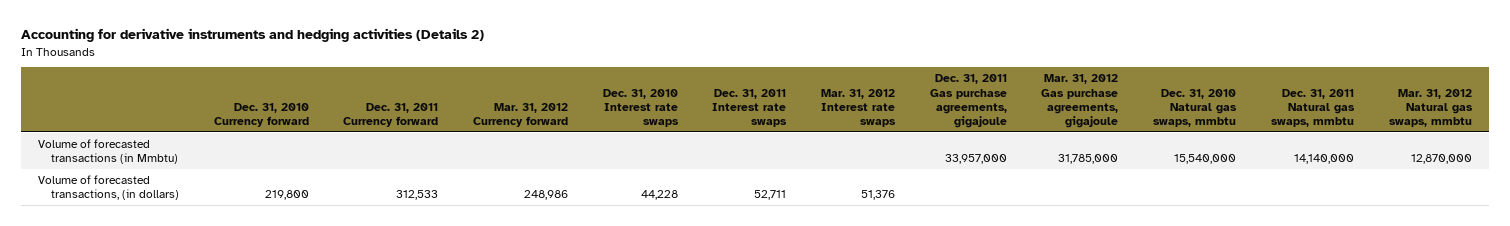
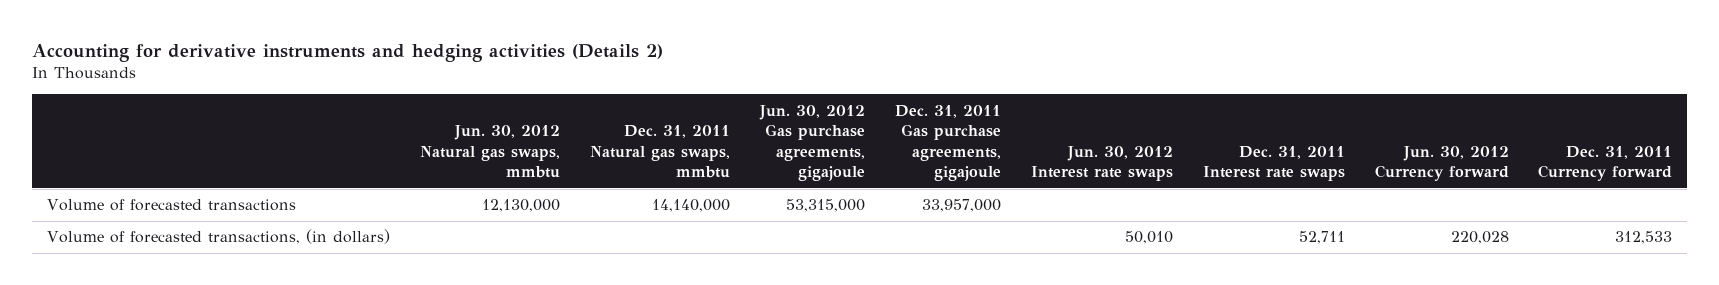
- | Dec. 31, 2010 Currency forward | Dec. 31, 2011 Currency forward | Mar. 31, 2012 Currency forward | Dec. 31, 2010 Interest rate swaps | Dec. 31, 2011 Interest rate swaps | Mar. 31, 2012 Interest rate swaps | Dec. 31, 2011 Gas purchase agreements, gigajoule | Mar. 31, 2012 Gas purchase agreements, gigajoule | Dec. 31, 2010 Natural gas swaps, mmbtu | Dec. 31, 2011 Natural gas swaps, mmbtu | Mar. 31, 2012 Natural gas swaps, mmbtu
+ | Jun. 30, 2012 Natural gas swaps, mmbtu | Dec. 31, 2011 Natural gas swaps, mmbtu | Jun. 30, 2012 Gas purchase agreements, gigajoule | Dec. 31, 2011 Gas purchase agreements, gigajoule | Jun. 30, 2012 Interest rate swaps | Dec. 31, 2011 Interest rate swaps | Jun. 30, 2012 Currency forward | Dec. 31, 2011 Currency forward
- Volume of forecasted transactions (in Mmbtu) | | | | | | | 33,957,000 | 31,785,000 | 15,540,000 | 14,140,000 | 12,870,000
+ Volume of forecasted transactions | 12,130,000 | 14,140,000 | 53,315,000 | 33,957,000 | | | |

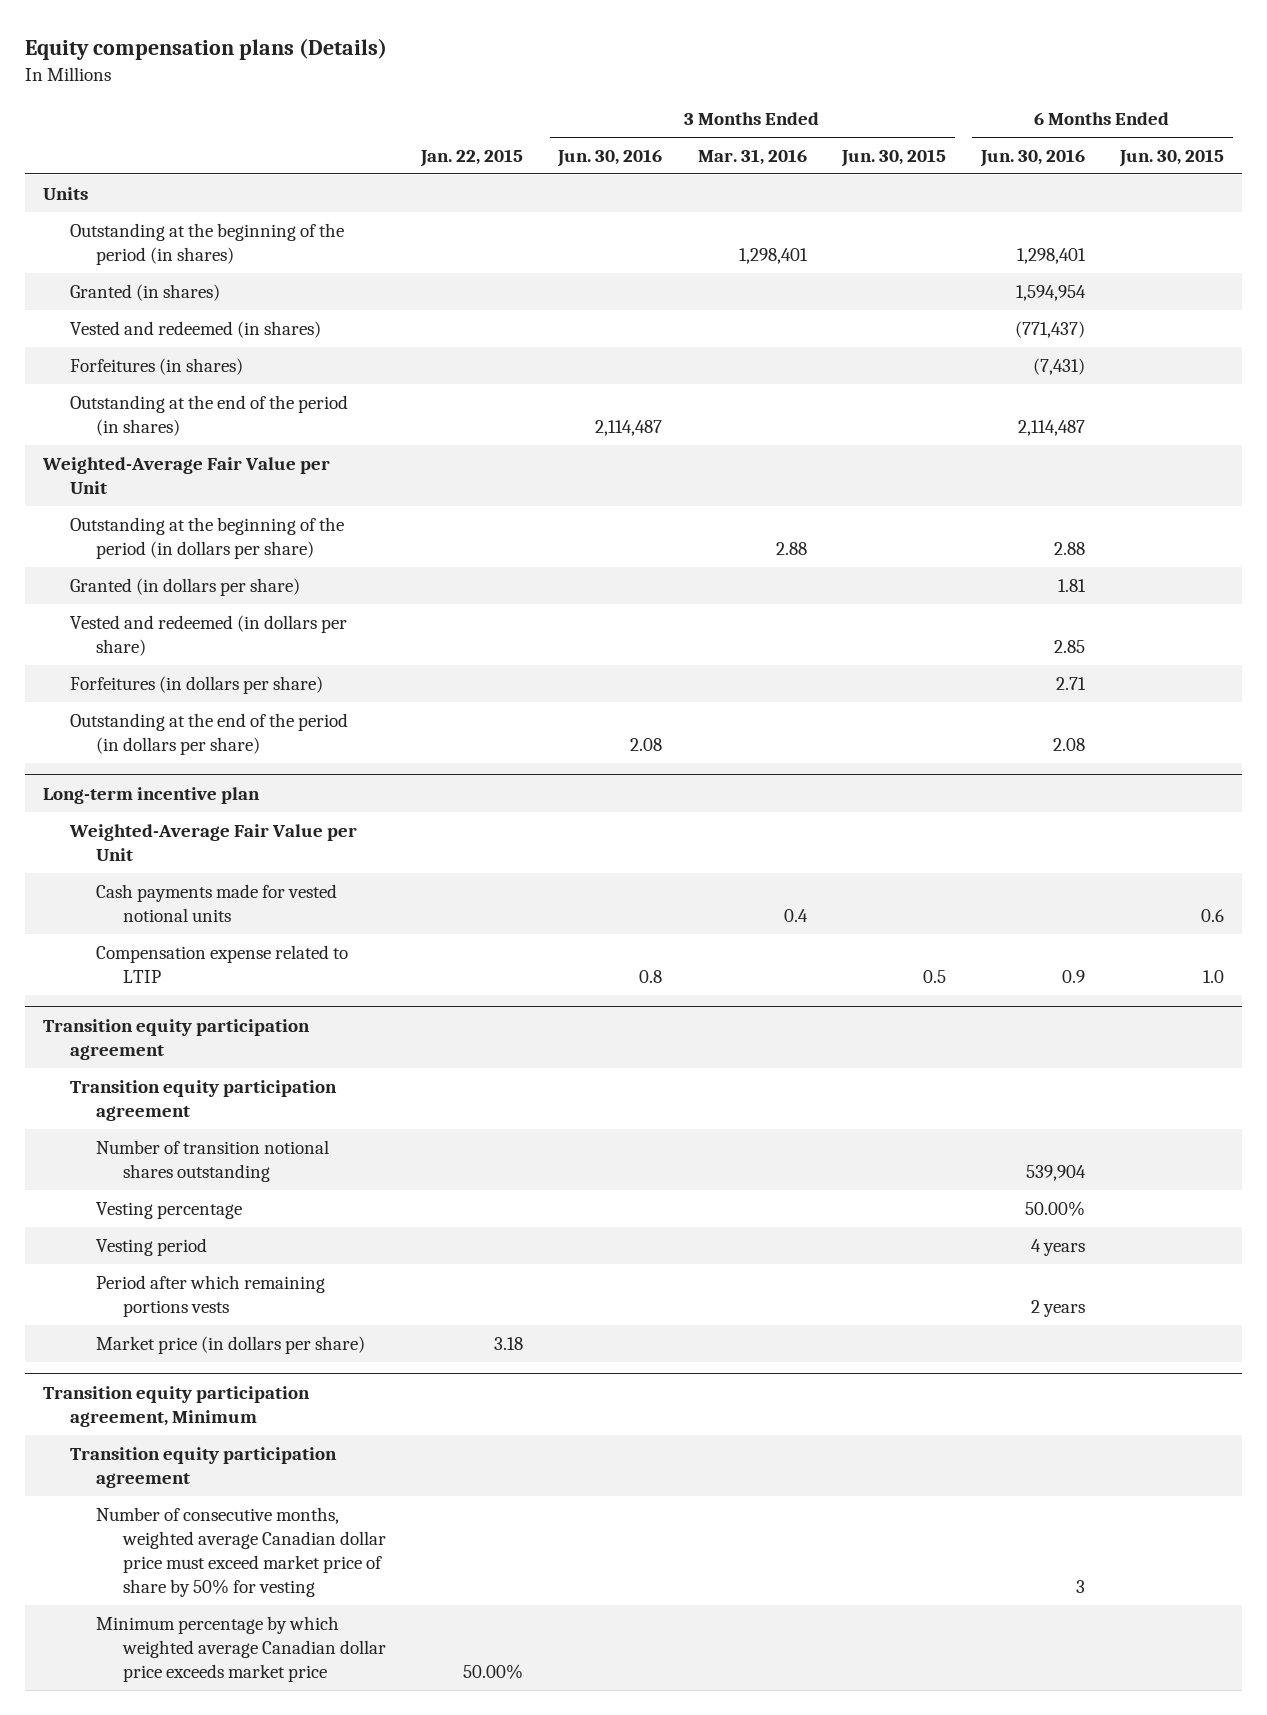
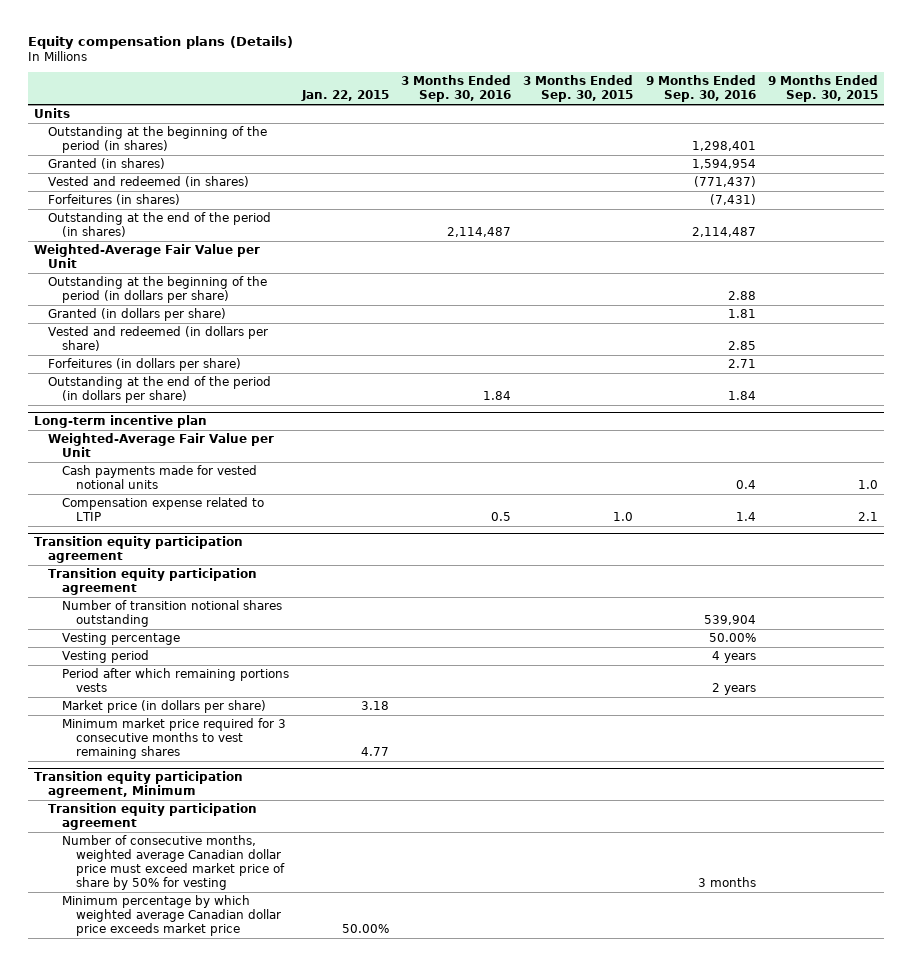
- | Jan. 22, 2015 | 3 Months Ended Jun. 30, 2016 | 3 Months Ended Mar. 31, 2016 | 3 Months Ended Jun. 30, 2015 | 6 Months Ended Jun. 30, 2016 | 6 Months Ended Jun. 30, 2015
+ | Jan. 22, 2015 | 3 Months Ended Sep. 30, 2016 | 3 Months Ended Sep. 30, 2015 | 9 Months Ended Sep. 30, 2016 | 9 Months Ended Sep. 30, 2015
@ Transition equity participation agreement
+ Minimum market price required for 3 consecutive months to vest remaining shares | 4.77 | | | |

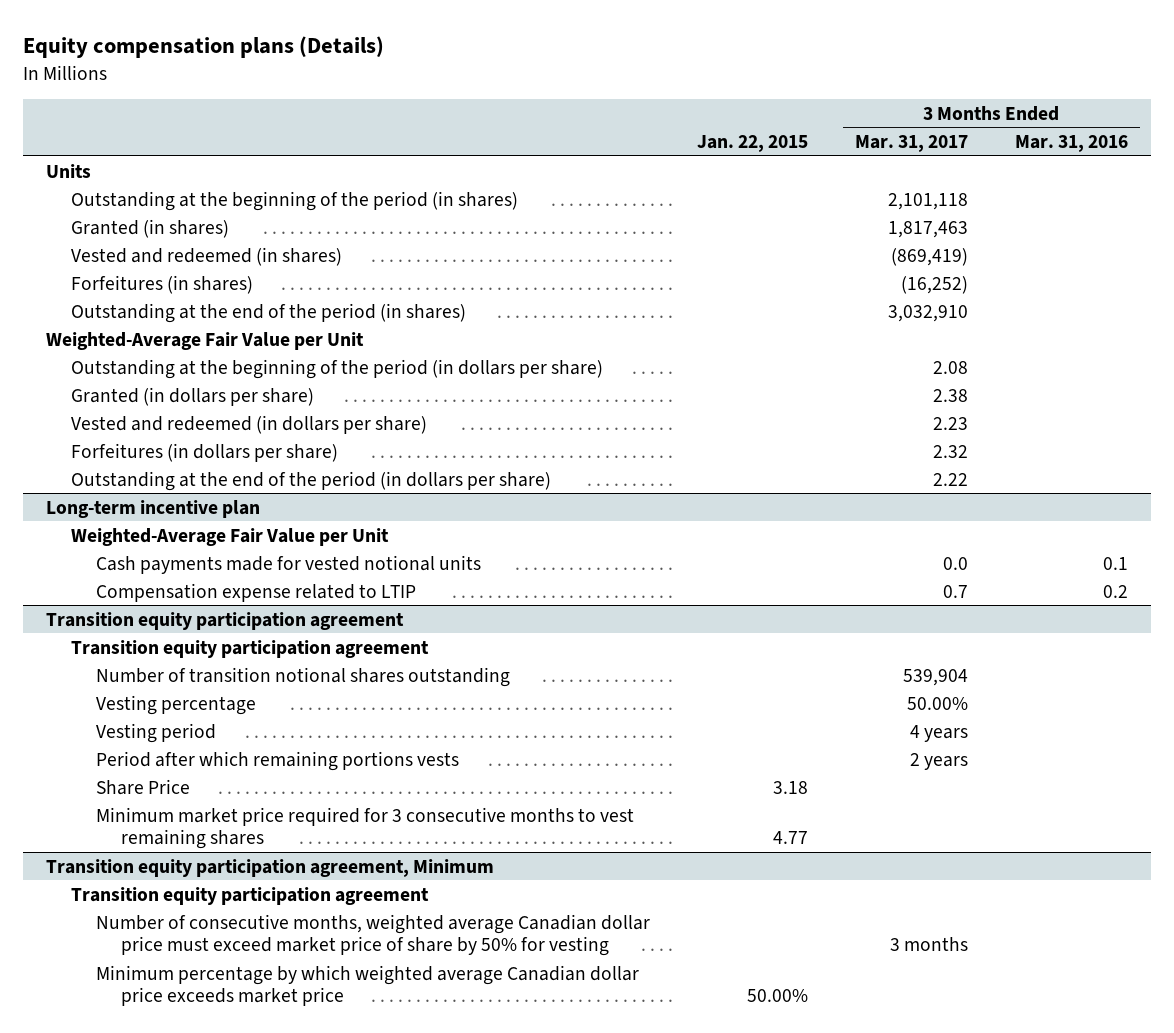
- | Jan. 22, 2015 | 3 Months Ended Sep. 30, 2016 | 3 Months Ended Sep. 30, 2015 | 9 Months Ended Sep. 30, 2016 | 9 Months Ended Sep. 30, 2015
+ | Jan. 22, 2015 | 3 Months Ended Mar. 31, 2017 | 3 Months Ended Mar. 31, 2016
@ Transition equity participation agreement
- Market price (in dollars per share) | 3.18 | | | |
+ Share Price | 3.18 | |

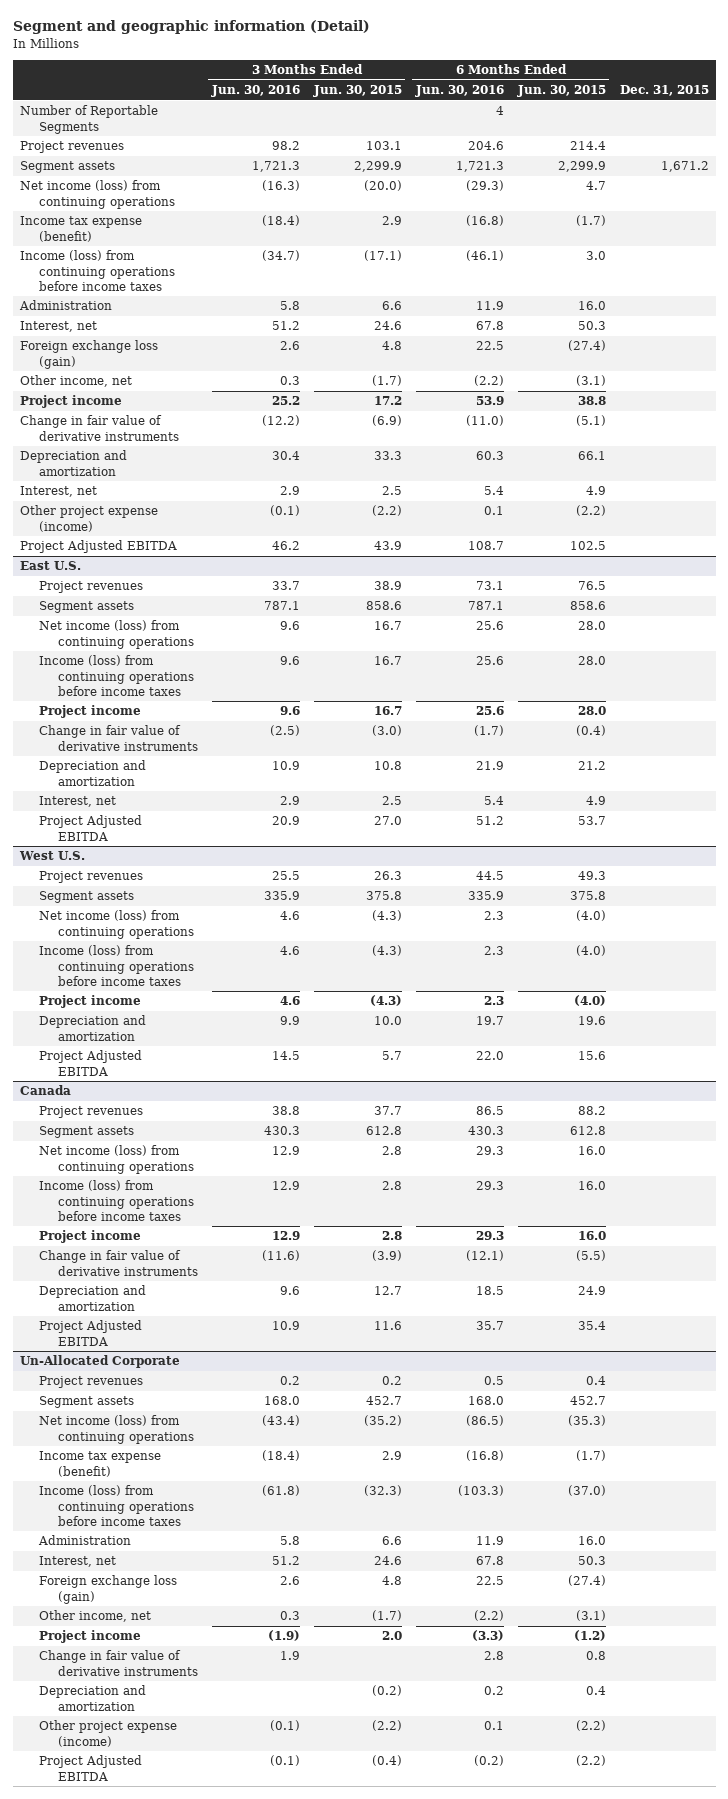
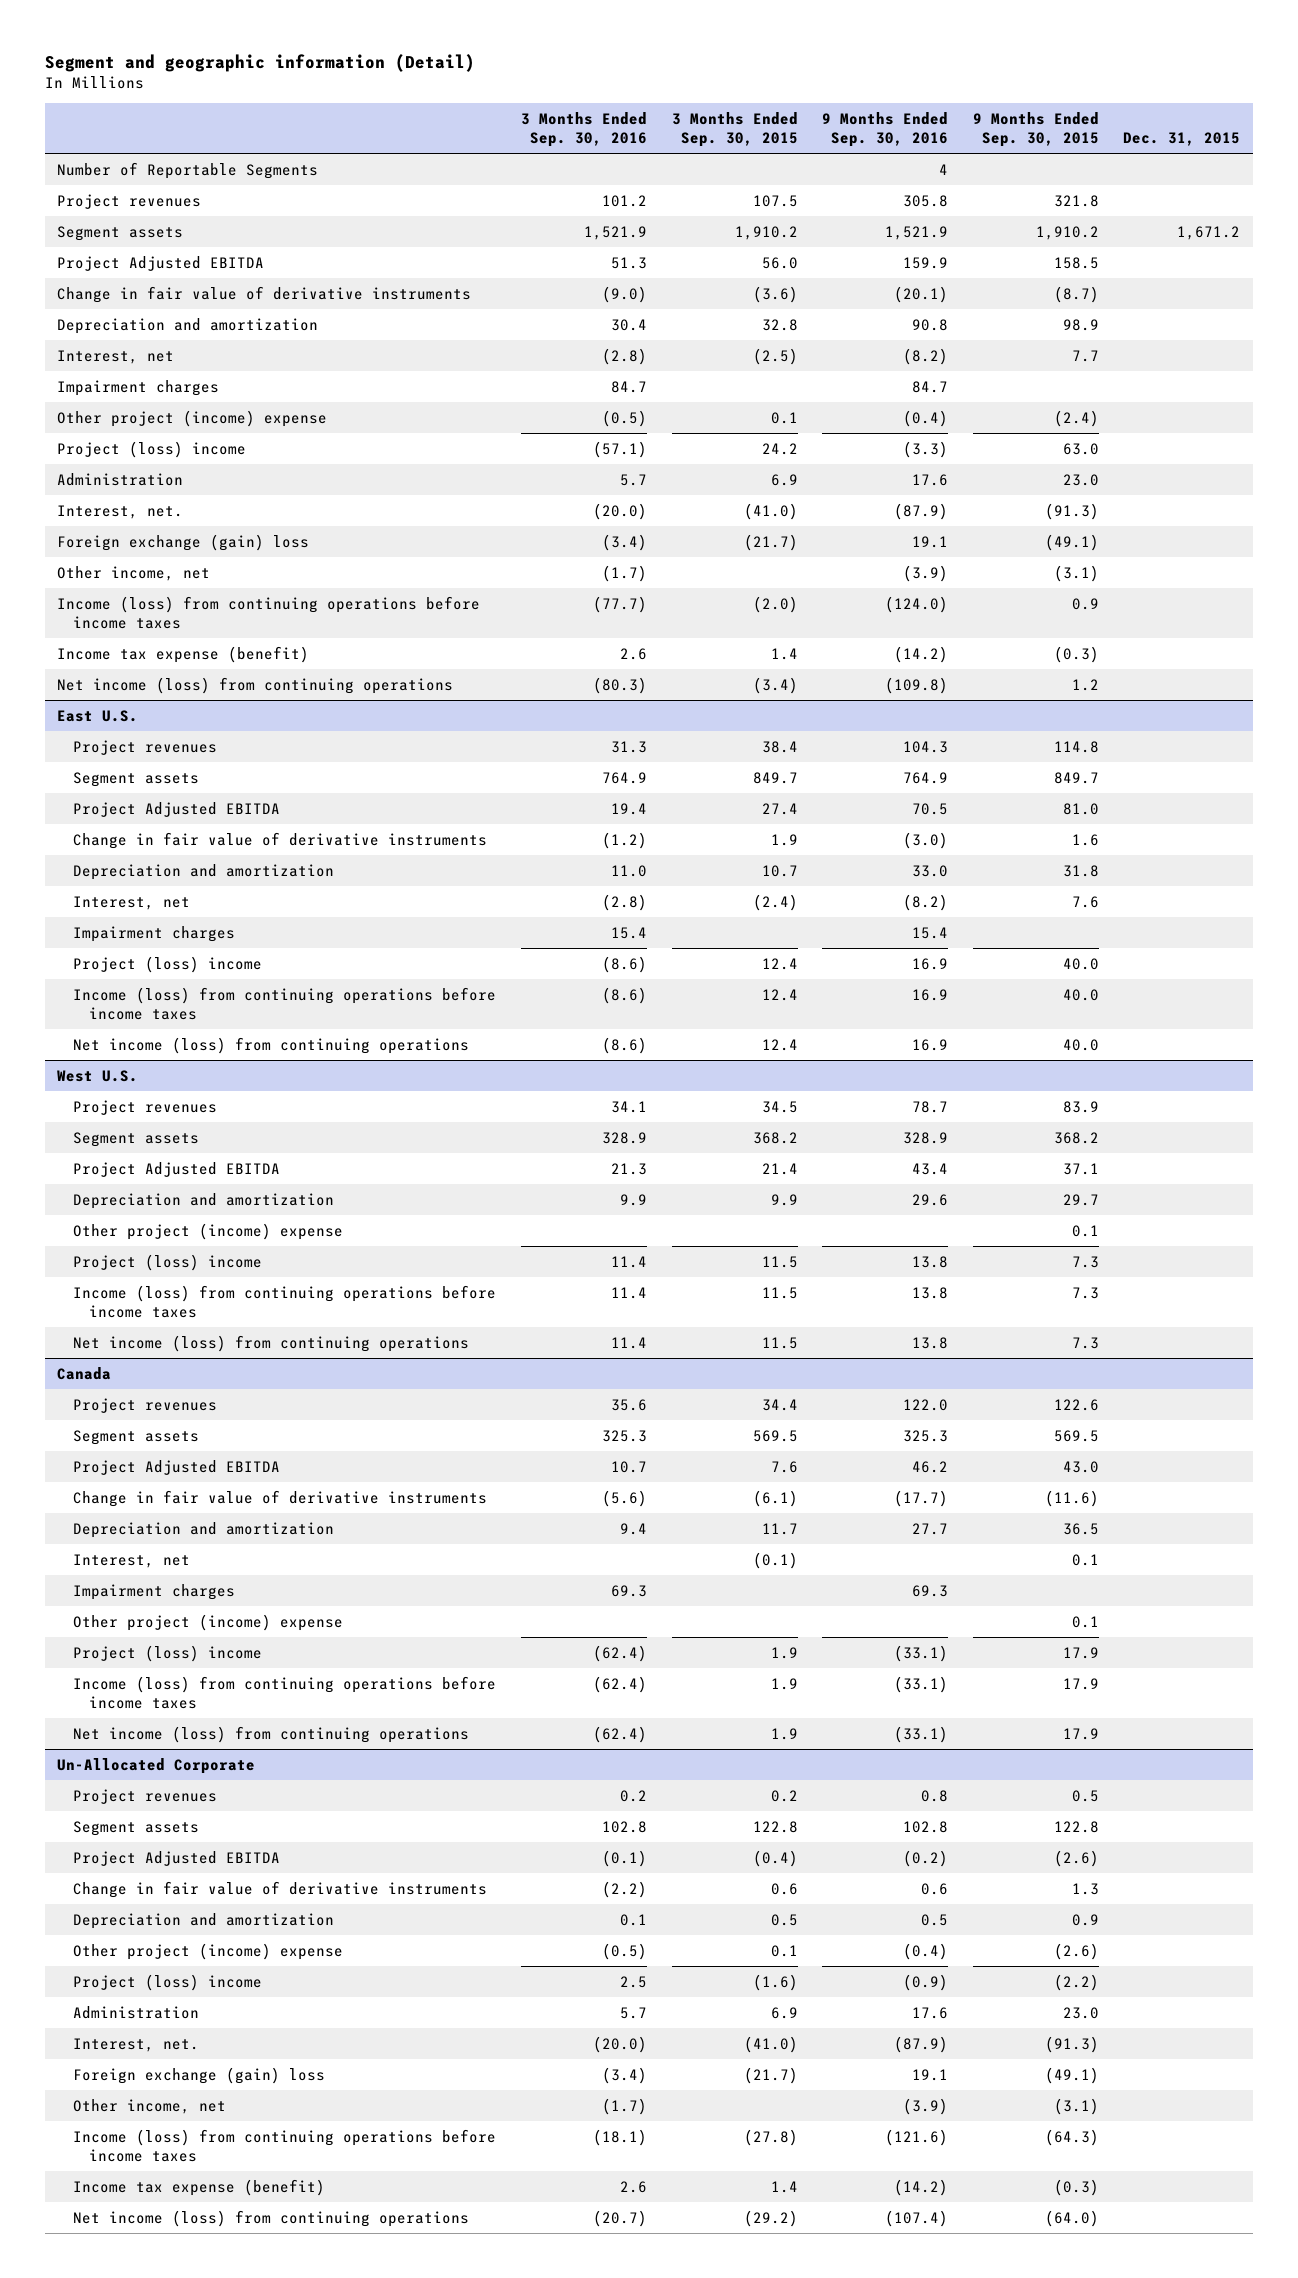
- | 3 Months Ended Jun. 30, 2016 | 3 Months Ended Jun. 30, 2015 | 6 Months Ended Jun. 30, 2016 | 6 Months Ended Jun. 30, 2015 | Dec. 31, 2015
+ | 3 Months Ended Sep. 30, 2016 | 3 Months Ended Sep. 30, 2015 | 9 Months Ended Sep. 30, 2016 | 9 Months Ended Sep. 30, 2015 | Dec. 31, 2015
- Interest, net | 51.2 | 24.6 | 67.8 | 50.3 |
- Foreign exchange loss (gain) | 2.6 | 4.8 | 22.5 | (27.4) |
- Project income | 25.2 | 17.2 | 53.9 | 38.8 |
moved up: Project Adjusted EBITDA | 51.3 | 56.0 | 159.9 | 158.5 |
- Other project expense (income) | (0.1) | (2.2) | 0.1 | (2.2) |
+ Impairment charges | 84.7 | | 84.7 | |
+ Other project (income) expense | (0.5) | 0.1 | (0.4) | (2.4) |
+ Project (loss) income | (57.1) | 24.2 | (3.3) | 63.0 |
moved down: Administration | 5.7 | 6.9 | 17.6 | 23.0 |
+ Interest, net. | (20.0) | (41.0) | (87.9) | (91.3) |
+ Foreign exchange (gain) loss | (3.4) | (21.7) | 19.1 | (49.1) |
moved down: Other income, net | (1.7) | | (3.9) | (3.1) |
moved down: Income (loss) from continuing operations before income taxes | (77.7) | (2.0) | (124.0) | 0.9 |
moved down: Income tax expense (benefit) | 2.6 | 1.4 | (14.2) | (0.3) |
moved down: Net income (loss) from continuing operations | (80.3) | (3.4) | (109.8) | 1.2 |
@ East U.S.
- Project income | 9.6 | 16.7 | 25.6 | 28.0 |
moved up: Project Adjusted EBITDA | 19.4 | 27.4 | 70.5 | 81.0 |
+ Impairment charges | 15.4 | | 15.4 | |
+ Project (loss) income | (8.6) | 12.4 | 16.9 | 40.0 |
moved down: Income (loss) from continuing operations before income taxes | (8.6) | 12.4 | 16.9 | 40.0 |
moved down: Net income (loss) from continuing operations | (8.6) | 12.4 | 16.9 | 40.0 |
@ West U.S.
- Project income | 4.6 | (4.3) | 2.3 | (4.0) |
moved down: Depreciation and amortization | 9.9 | 9.9 | 29.6 | 29.7 |
+ Other project (income) expense | | | | 0.1 |
+ Project (loss) income | 11.4 | 11.5 | 13.8 | 7.3 |
moved down: Income (loss) from continuing operations before income taxes | 11.4 | 11.5 | 13.8 | 7.3 |
moved down: Net income (loss) from continuing operations | 11.4 | 11.5 | 13.8 | 7.3 |
@ Canada
- Project income | 12.9 | 2.8 | 29.3 | 16.0 |
moved up: Project Adjusted EBITDA | 10.7 | 7.6 | 46.2 | 43.0 |
+ Interest, net | | (0.1) | | 0.1 |
+ Impairment charges | 69.3 | | 69.3 | |
+ Other project (income) expense | | | | 0.1 |
+ Project (loss) income | (62.4) | 1.9 | (33.1) | 17.9 |
moved down: Income (loss) from continuing operations before income taxes | (62.4) | 1.9 | (33.1) | 17.9 |
moved down: Net income (loss) from continuing operations | (62.4) | 1.9 | (33.1) | 17.9 |
@ Un-Allocated Corporate
- Interest, net | 51.2 | 24.6 | 67.8 | 50.3 |
- Foreign exchange loss (gain) | 2.6 | 4.8 | 22.5 | (27.4) |
- Project income | (1.9) | 2.0 | (3.3) | (1.2) |
moved up: Project Adjusted EBITDA | (0.1) | (0.4) | (0.2) | (2.6) |
- Other project expense (income) | (0.1) | (2.2) | 0.1 | (2.2) |
+ Other project (income) expense | (0.5) | 0.1 | (0.4) | (2.6) |
+ Project (loss) income | 2.5 | (1.6) | (0.9) | (2.2) |
moved down: Administration | 5.7 | 6.9 | 17.6 | 23.0 |
+ Interest, net. | (20.0) | (41.0) | (87.9) | (91.3) |
+ Foreign exchange (gain) loss | (3.4) | (21.7) | 19.1 | (49.1) |
moved down: Other income, net | (1.7) | | (3.9) | (3.1) |
moved down: Income (loss) from continuing operations before income taxes | (18.1) | (27.8) | (121.6) | (64.3) |
moved down: Income tax expense (benefit) | 2.6 | 1.4 | (14.2) | (0.3) |
moved down: Net income (loss) from continuing operations | (20.7) | (29.2) | (107.4) | (64.0) |

